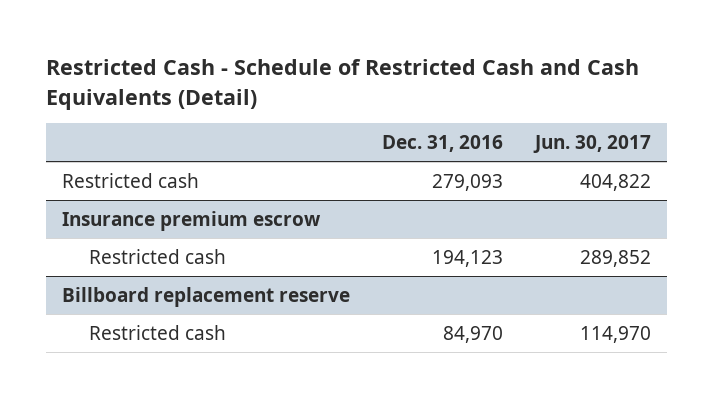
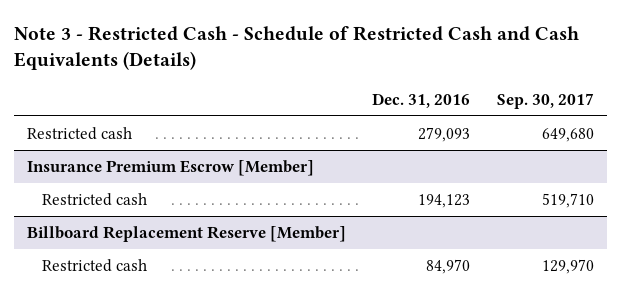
- Restricted Cash - Schedule of Restricted Cash and Cash Equivalents (Detail)
+ Note 3 - Restricted Cash - Schedule of Restricted Cash and Cash Equivalents (Details)
- | Dec. 31, 2016 | Jun. 30, 2017
+ | Dec. 31, 2016 | Sep. 30, 2017
- Insurance premium escrow
+ Insurance Premium Escrow [Member]
- Billboard replacement reserve
+ Billboard Replacement Reserve [Member]

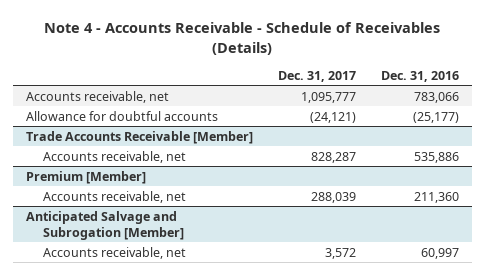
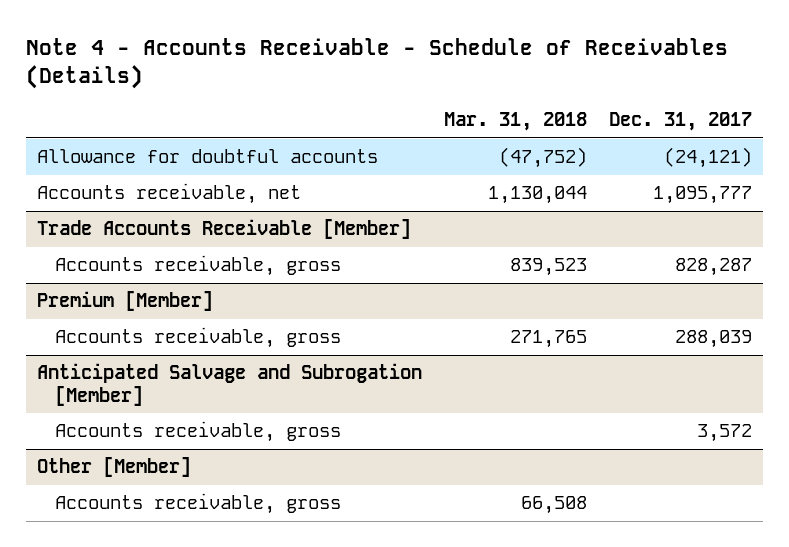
- | Dec. 31, 2017 | Dec. 31, 2016
+ | Mar. 31, 2018 | Dec. 31, 2017
moved down: Accounts receivable, net | 1,130,044 | 1,095,777
@ Trade Accounts Receivable [Member]
- Accounts receivable, net | 828,287 | 535,886
+ Accounts receivable, gross | 839,523 | 828,287
@ Premium [Member]
- Accounts receivable, net | 288,039 | 211,360
+ Accounts receivable, gross | 271,765 | 288,039
@ Anticipated Salvage and Subrogation [Member]
- Accounts receivable, net | 3,572 | 60,997
+ Accounts receivable, gross | | 3,572
+ Other [Member]
+ Accounts receivable, gross | 66,508 |

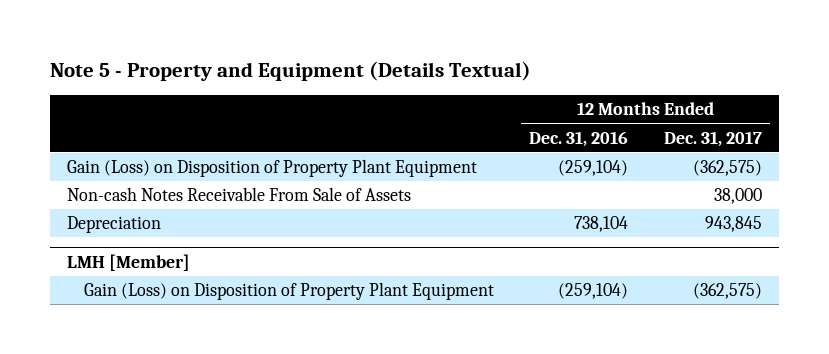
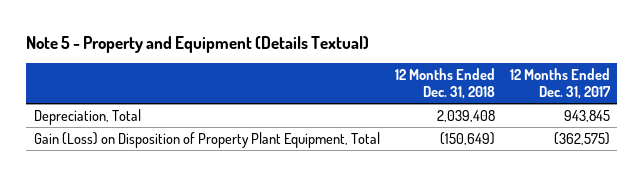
- | 12 Months Ended Dec. 31, 2016 | 12 Months Ended Dec. 31, 2017
+ | 12 Months Ended Dec. 31, 2018 | 12 Months Ended Dec. 31, 2017
- Gain (Loss) on Disposition of Property Plant Equipment | (259,104) | (362,575)
- Non-cash Notes Receivable From Sale of Assets | | 38,000
- Depreciation | 738,104 | 943,845
- LMH [Member]
- Gain (Loss) on Disposition of Property Plant Equipment | (259,104) | (362,575)
+ Depreciation, Total | 2,039,408 | 943,845
+ Gain (Loss) on Disposition of Property Plant Equipment, Total | (150,649) | (362,575)

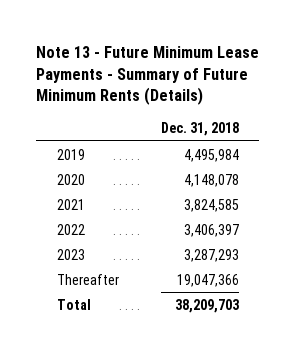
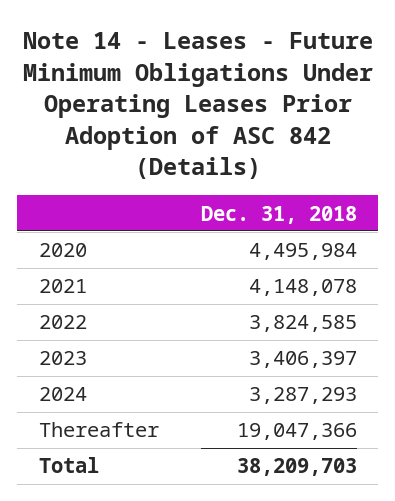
- Note 13 - Future Minimum Lease Payments - Summary of Future Minimum Rents (Details)
+ Note 14 - Leases - Future Minimum Obligations Under Operating Leases Prior Adoption of ASC 842 (Details)
- 2019 | 4,495,984
- 2020 | 4,148,078
- 2021 | 3,824,585
- 2022 | 3,406,397
- 2023 | 3,287,293
+ 2020 | 4,495,984
+ 2021 | 4,148,078
+ 2022 | 3,824,585
+ 2023 | 3,406,397
+ 2024 | 3,287,293

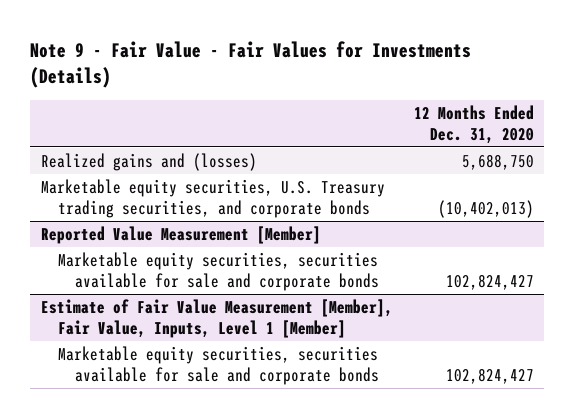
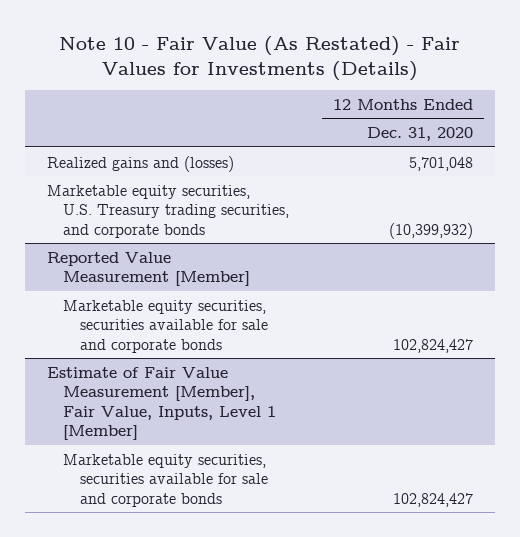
- Note 9 - Fair Value - Fair Values for Investments (Details)
+ Note 10 - Fair Value (As Restated) - Fair Values for Investments (Details)
- Realized gains and (losses) | 5,688,750
- Marketable equity securities, U.S. Treasury trading securities, and corporate bonds | (10,402,013)
+ Realized gains and (losses) | 5,701,048
+ Marketable equity securities, U.S. Treasury trading securities, and corporate bonds | (10,399,932)

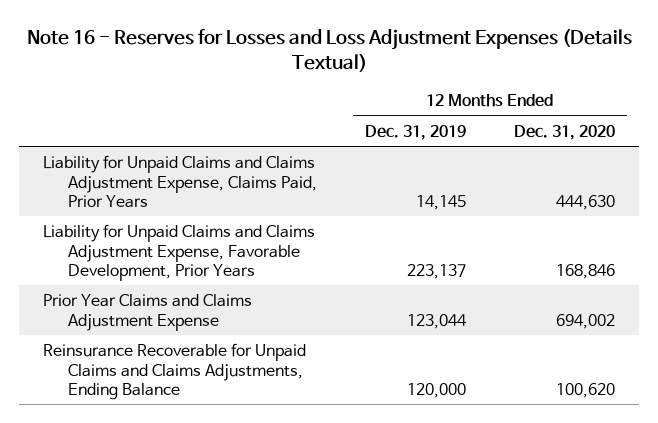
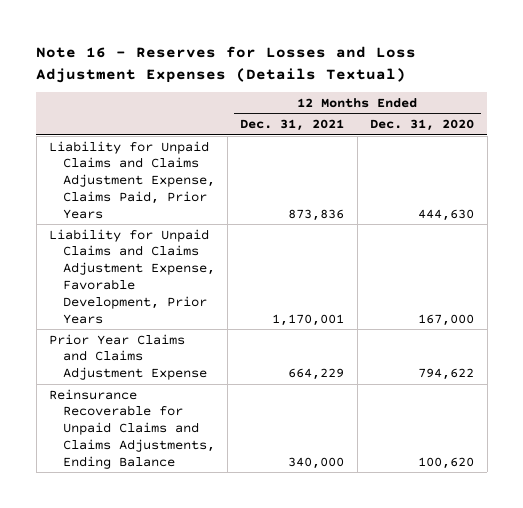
- | 12 Months Ended Dec. 31, 2019 | 12 Months Ended Dec. 31, 2020
+ | 12 Months Ended Dec. 31, 2021 | 12 Months Ended Dec. 31, 2020
- Liability for Unpaid Claims and Claims Adjustment Expense, Favorable Development, Prior Years | 223,137 | 168,846
- Prior Year Claims and Claims Adjustment Expense | 123,044 | 694,002
+ Liability for Unpaid Claims and Claims Adjustment Expense, Favorable Development, Prior Years | 1,170,001 | 167,000
+ Prior Year Claims and Claims Adjustment Expense | 664,229 | 794,622

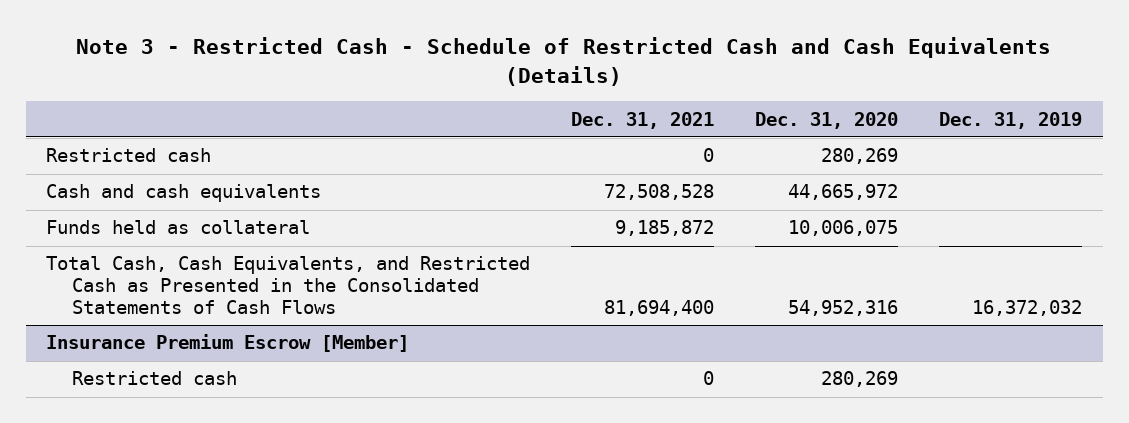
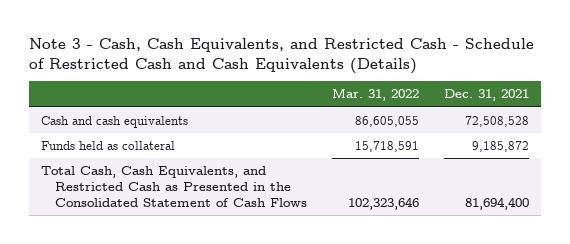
- Note 3 - Restricted Cash - Schedule of Restricted Cash and Cash Equivalents (Details)
+ Note 3 - Cash, Cash Equivalents, and Restricted Cash - Schedule of Restricted Cash and Cash Equivalents (Details)
- | Dec. 31, 2021 | Dec. 31, 2020 | Dec. 31, 2019
+ | Mar. 31, 2022 | Dec. 31, 2021
- Restricted cash | 0 | 280,269 |
- Total Cash, Cash Equivalents, and Restricted Cash as Presented in the Consolidated Statements of Cash Flows | 81,694,400 | 54,952,316 | 16,372,032
- Insurance Premium Escrow [Member]
- Restricted cash | 0 | 280,269 |
+ Total Cash, Cash Equivalents, and Restricted Cash as Presented in the Consolidated Statement of Cash Flows | 102,323,646 | 81,694,400

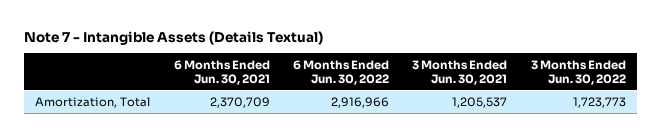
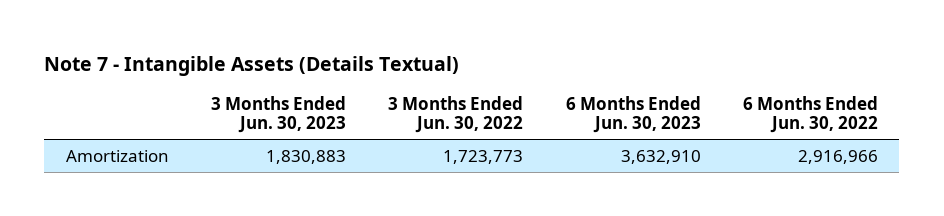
- | 6 Months Ended Jun. 30, 2021 | 6 Months Ended Jun. 30, 2022 | 3 Months Ended Jun. 30, 2021 | 3 Months Ended Jun. 30, 2022
+ | 3 Months Ended Jun. 30, 2023 | 3 Months Ended Jun. 30, 2022 | 6 Months Ended Jun. 30, 2023 | 6 Months Ended Jun. 30, 2022
- Amortization, Total | 2,370,709 | 2,916,966 | 1,205,537 | 1,723,773
+ Amortization | 1,830,883 | 1,723,773 | 3,632,910 | 2,916,966

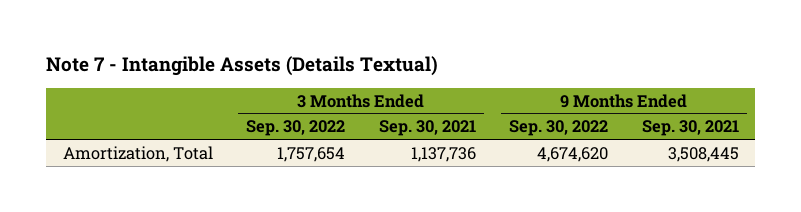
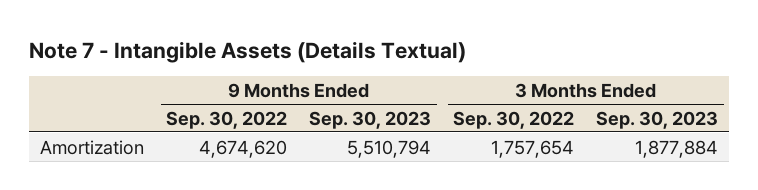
- | 3 Months Ended Sep. 30, 2022 | 3 Months Ended Sep. 30, 2021 | 9 Months Ended Sep. 30, 2022 | 9 Months Ended Sep. 30, 2021
+ | 9 Months Ended Sep. 30, 2022 | 9 Months Ended Sep. 30, 2023 | 3 Months Ended Sep. 30, 2022 | 3 Months Ended Sep. 30, 2023
- Amortization, Total | 1,757,654 | 1,137,736 | 4,674,620 | 3,508,445
+ Amortization | 4,674,620 | 5,510,794 | 1,757,654 | 1,877,884

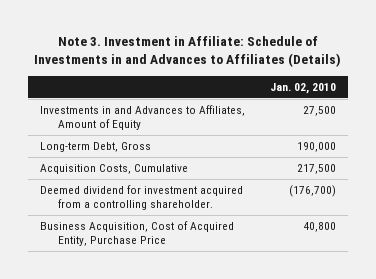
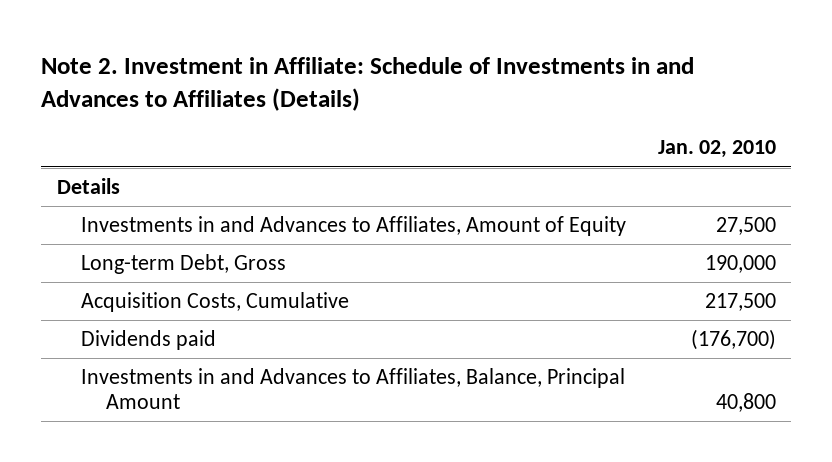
- Note 3. Investment in Affiliate: Schedule of Investments in and Advances to Affiliates (Details)
+ Note 2. Investment in Affiliate: Schedule of Investments in and Advances to Affiliates (Details)
+ Details
- Deemed dividend for investment acquired from a controlling shareholder. | (176,700)
- Business Acquisition, Cost of Acquired Entity, Purchase Price | 40,800
+ Dividends paid | (176,700)
+ Investments in and Advances to Affiliates, Balance, Principal Amount | 40,800

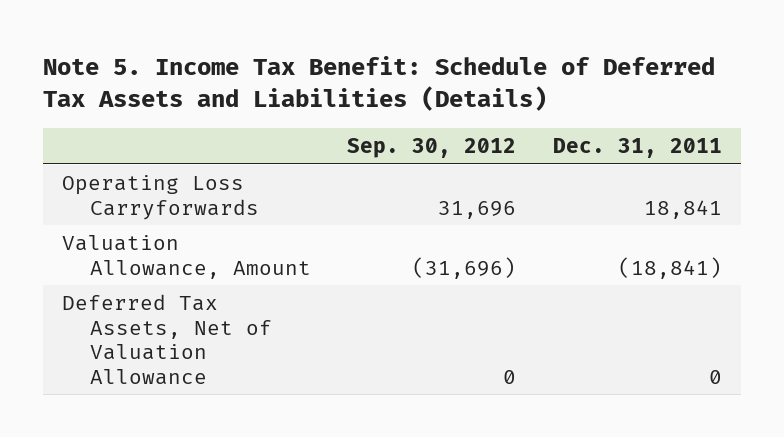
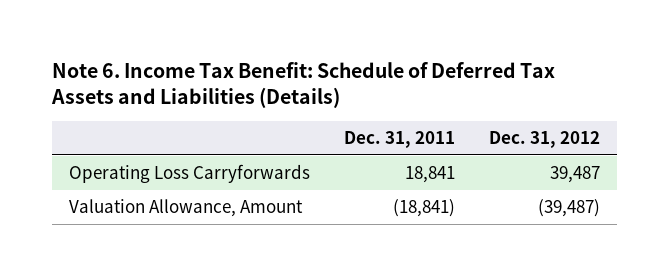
- Note 5. Income Tax Benefit: Schedule of Deferred Tax Assets and Liabilities (Details)
+ Note 6. Income Tax Benefit: Schedule of Deferred Tax Assets and Liabilities (Details)
- | Sep. 30, 2012 | Dec. 31, 2011
+ | Dec. 31, 2011 | Dec. 31, 2012
- Deferred Tax Assets, Net of Valuation Allowance | 0 | 0

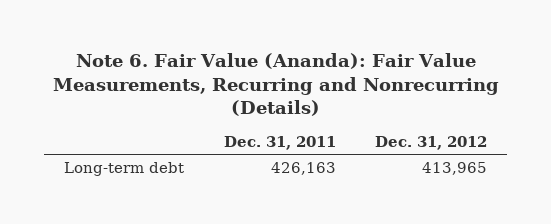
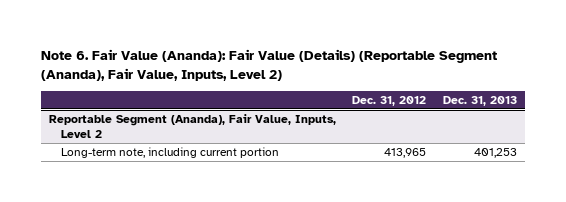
- Note 6. Fair Value (Ananda): Fair Value Measurements, Recurring and Nonrecurring (Details)
+ Note 6. Fair Value (Ananda): Fair Value (Details) (Reportable Segment (Ananda), Fair Value, Inputs, Level 2)
- | Dec. 31, 2011 | Dec. 31, 2012
+ | Dec. 31, 2012 | Dec. 31, 2013
- Long-term debt | 426,163 | 413,965
+ Reportable Segment (Ananda), Fair Value, Inputs, Level 2
+ Long-term note, including current portion | 413,965 | 401,253

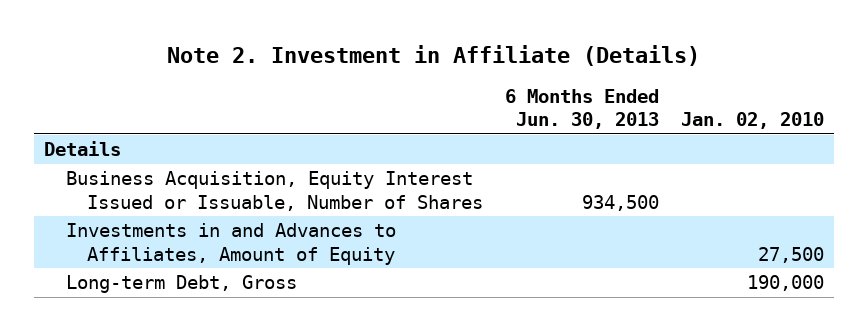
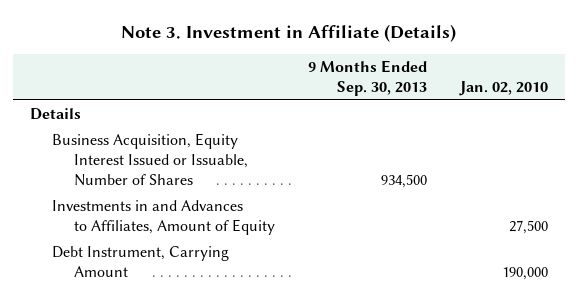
- Note 2. Investment in Affiliate (Details)
+ Note 3. Investment in Affiliate (Details)
- | 6 Months Ended Jun. 30, 2013 | Jan. 02, 2010
+ | 9 Months Ended Sep. 30, 2013 | Jan. 02, 2010
- Long-term Debt, Gross | | 190,000
+ Debt Instrument, Carrying Amount | | 190,000

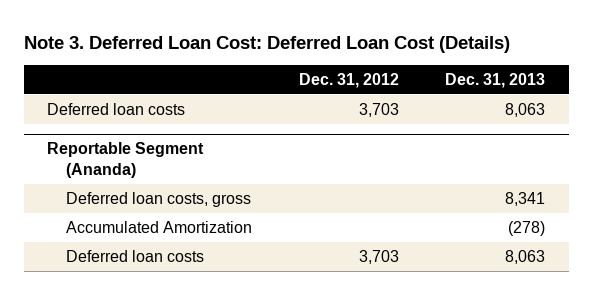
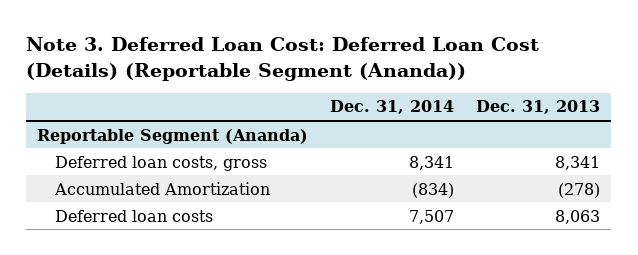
- Note 3. Deferred Loan Cost: Deferred Loan Cost (Details)
+ Note 3. Deferred Loan Cost: Deferred Loan Cost (Details) (Reportable Segment (Ananda))
- | Dec. 31, 2012 | Dec. 31, 2013
+ | Dec. 31, 2014 | Dec. 31, 2013
- Deferred loan costs | 3,703 | 8,063

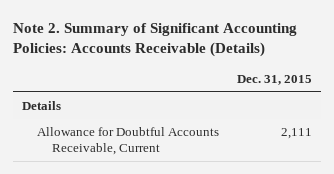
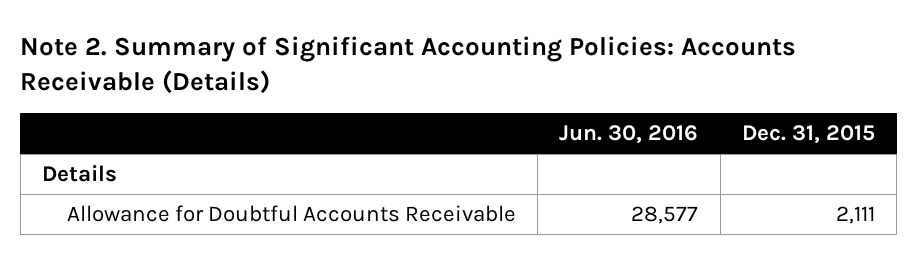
- | Dec. 31, 2015
+ | Jun. 30, 2016 | Dec. 31, 2015
- Allowance for Doubtful Accounts Receivable, Current | 2,111
+ Allowance for Doubtful Accounts Receivable | 28,577 | 2,111

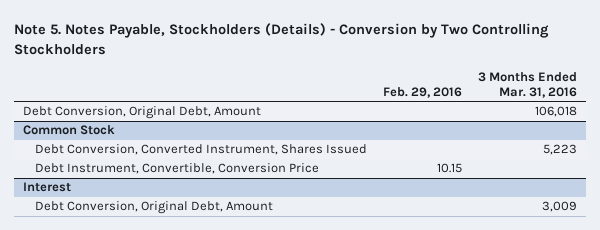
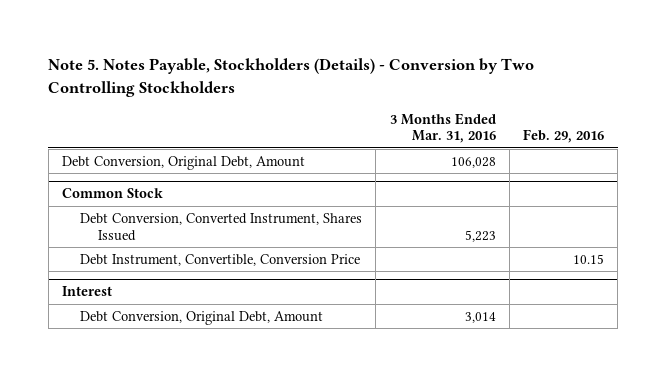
- | Feb. 29, 2016 | 3 Months Ended Mar. 31, 2016
+ | 3 Months Ended Mar. 31, 2016 | Feb. 29, 2016
- Debt Conversion, Original Debt, Amount | | 106,018
+ Debt Conversion, Original Debt, Amount | 106,028 |
@ Interest
- Debt Conversion, Original Debt, Amount | | 3,009
+ Debt Conversion, Original Debt, Amount | 3,014 |

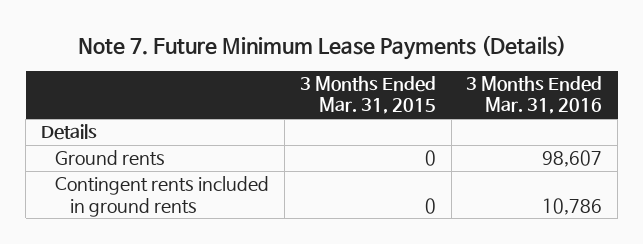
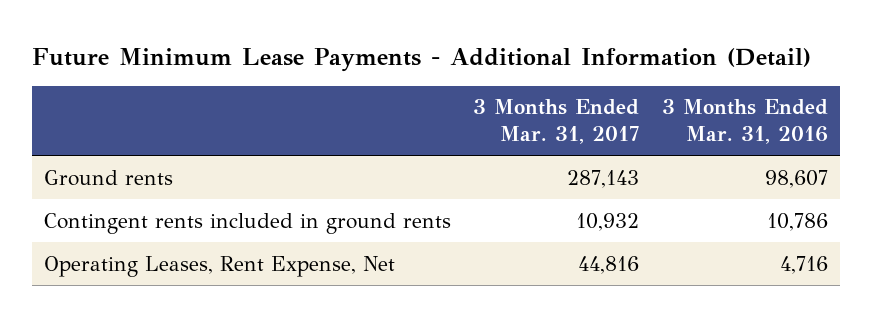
- Note 7. Future Minimum Lease Payments (Details)
+ Future Minimum Lease Payments - Additional Information (Detail)
- | 3 Months Ended Mar. 31, 2015 | 3 Months Ended Mar. 31, 2016
+ | 3 Months Ended Mar. 31, 2017 | 3 Months Ended Mar. 31, 2016
- Details
+ Operating Leases, Rent Expense, Net | 44,816 | 4,716

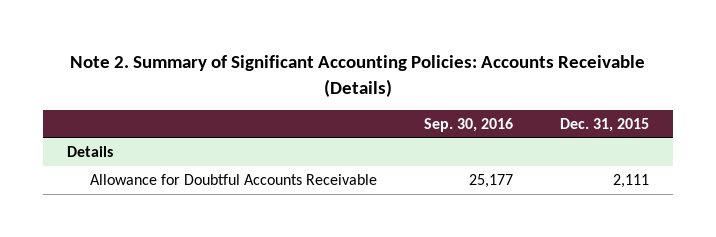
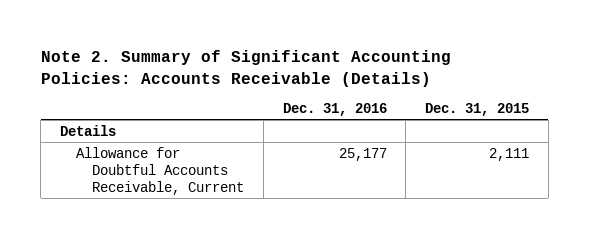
- | Sep. 30, 2016 | Dec. 31, 2015
+ | Dec. 31, 2016 | Dec. 31, 2015
- Allowance for Doubtful Accounts Receivable | 25,177 | 2,111
+ Allowance for Doubtful Accounts Receivable, Current | 25,177 | 2,111

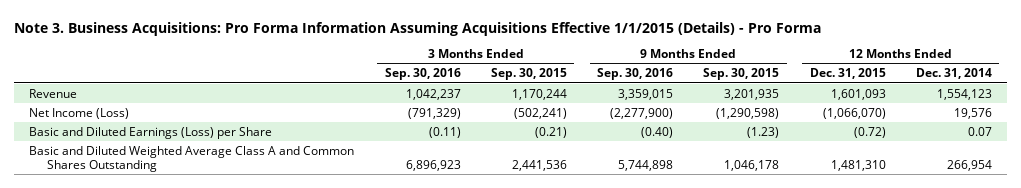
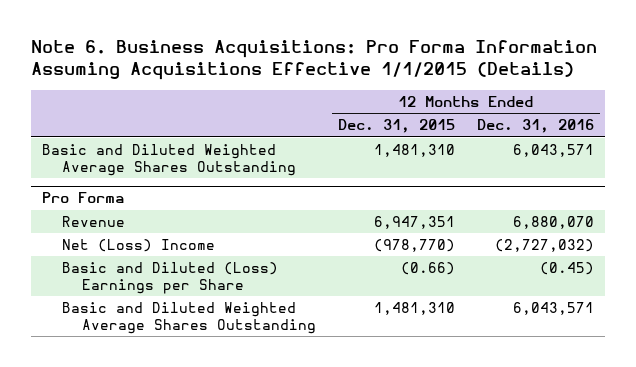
- Note 3. Business Acquisitions: Pro Forma Information Assuming Acquisitions Effective 1/1/2015 (Details) - Pro Forma
+ Note 6. Business Acquisitions: Pro Forma Information Assuming Acquisitions Effective 1/1/2015 (Details)
- | 3 Months Ended Sep. 30, 2016 | 3 Months Ended Sep. 30, 2015 | 9 Months Ended Sep. 30, 2016 | 9 Months Ended Sep. 30, 2015 | 12 Months Ended Dec. 31, 2015 | 12 Months Ended Dec. 31, 2014
+ | 12 Months Ended Dec. 31, 2015 | 12 Months Ended Dec. 31, 2016
- Revenue | 1,042,237 | 1,170,244 | 3,359,015 | 3,201,935 | 1,601,093 | 1,554,123
- Net Income (Loss) | (791,329) | (502,241) | (2,277,900) | (1,290,598) | (1,066,070) | 19,576
- Basic and Diluted Earnings (Loss) per Share | (0.11) | (0.21) | (0.40) | (1.23) | (0.72) | 0.07
- Basic and Diluted Weighted Average Class A and Common Shares Outstanding | 6,896,923 | 2,441,536 | 5,744,898 | 1,046,178 | 1,481,310 | 266,954
+ Basic and Diluted Weighted Average Shares Outstanding | 1,481,310 | 6,043,571
+ Pro Forma
+ Revenue | 6,947,351 | 6,880,070
+ Net (Loss) Income | (978,770) | (2,727,032)
+ Basic and Diluted (Loss) Earnings per Share | (0.66) | (0.45)
+ Basic and Diluted Weighted Average Shares Outstanding | 1,481,310 | 6,043,571

